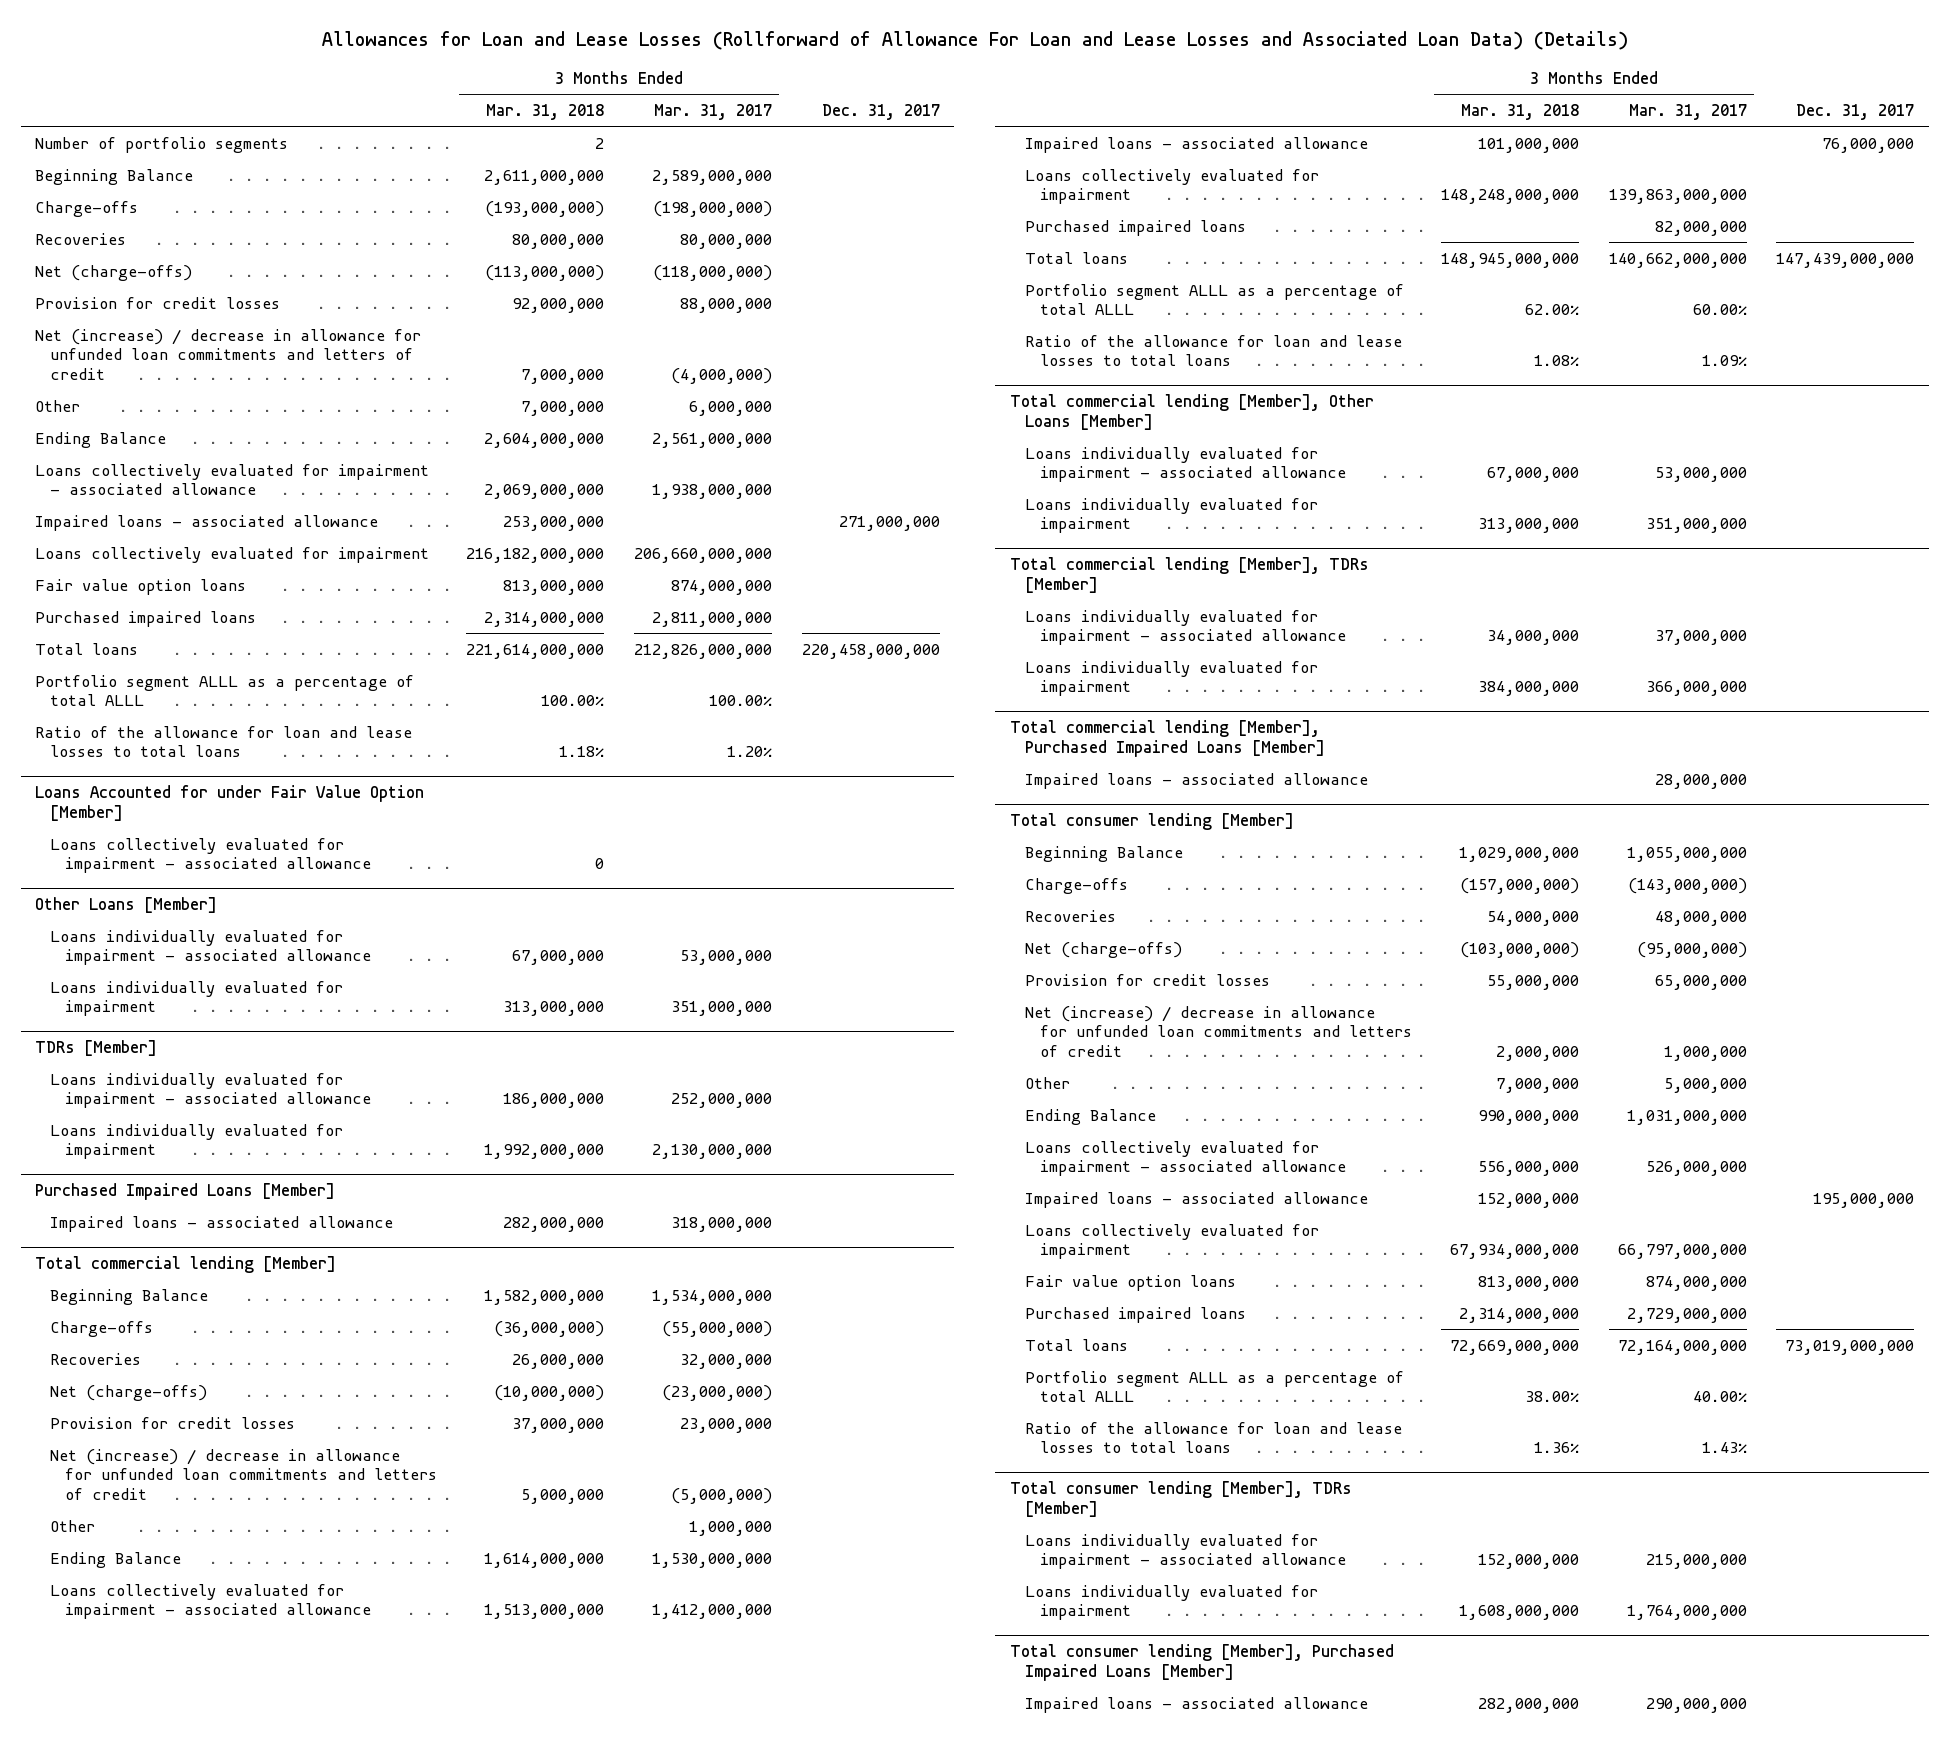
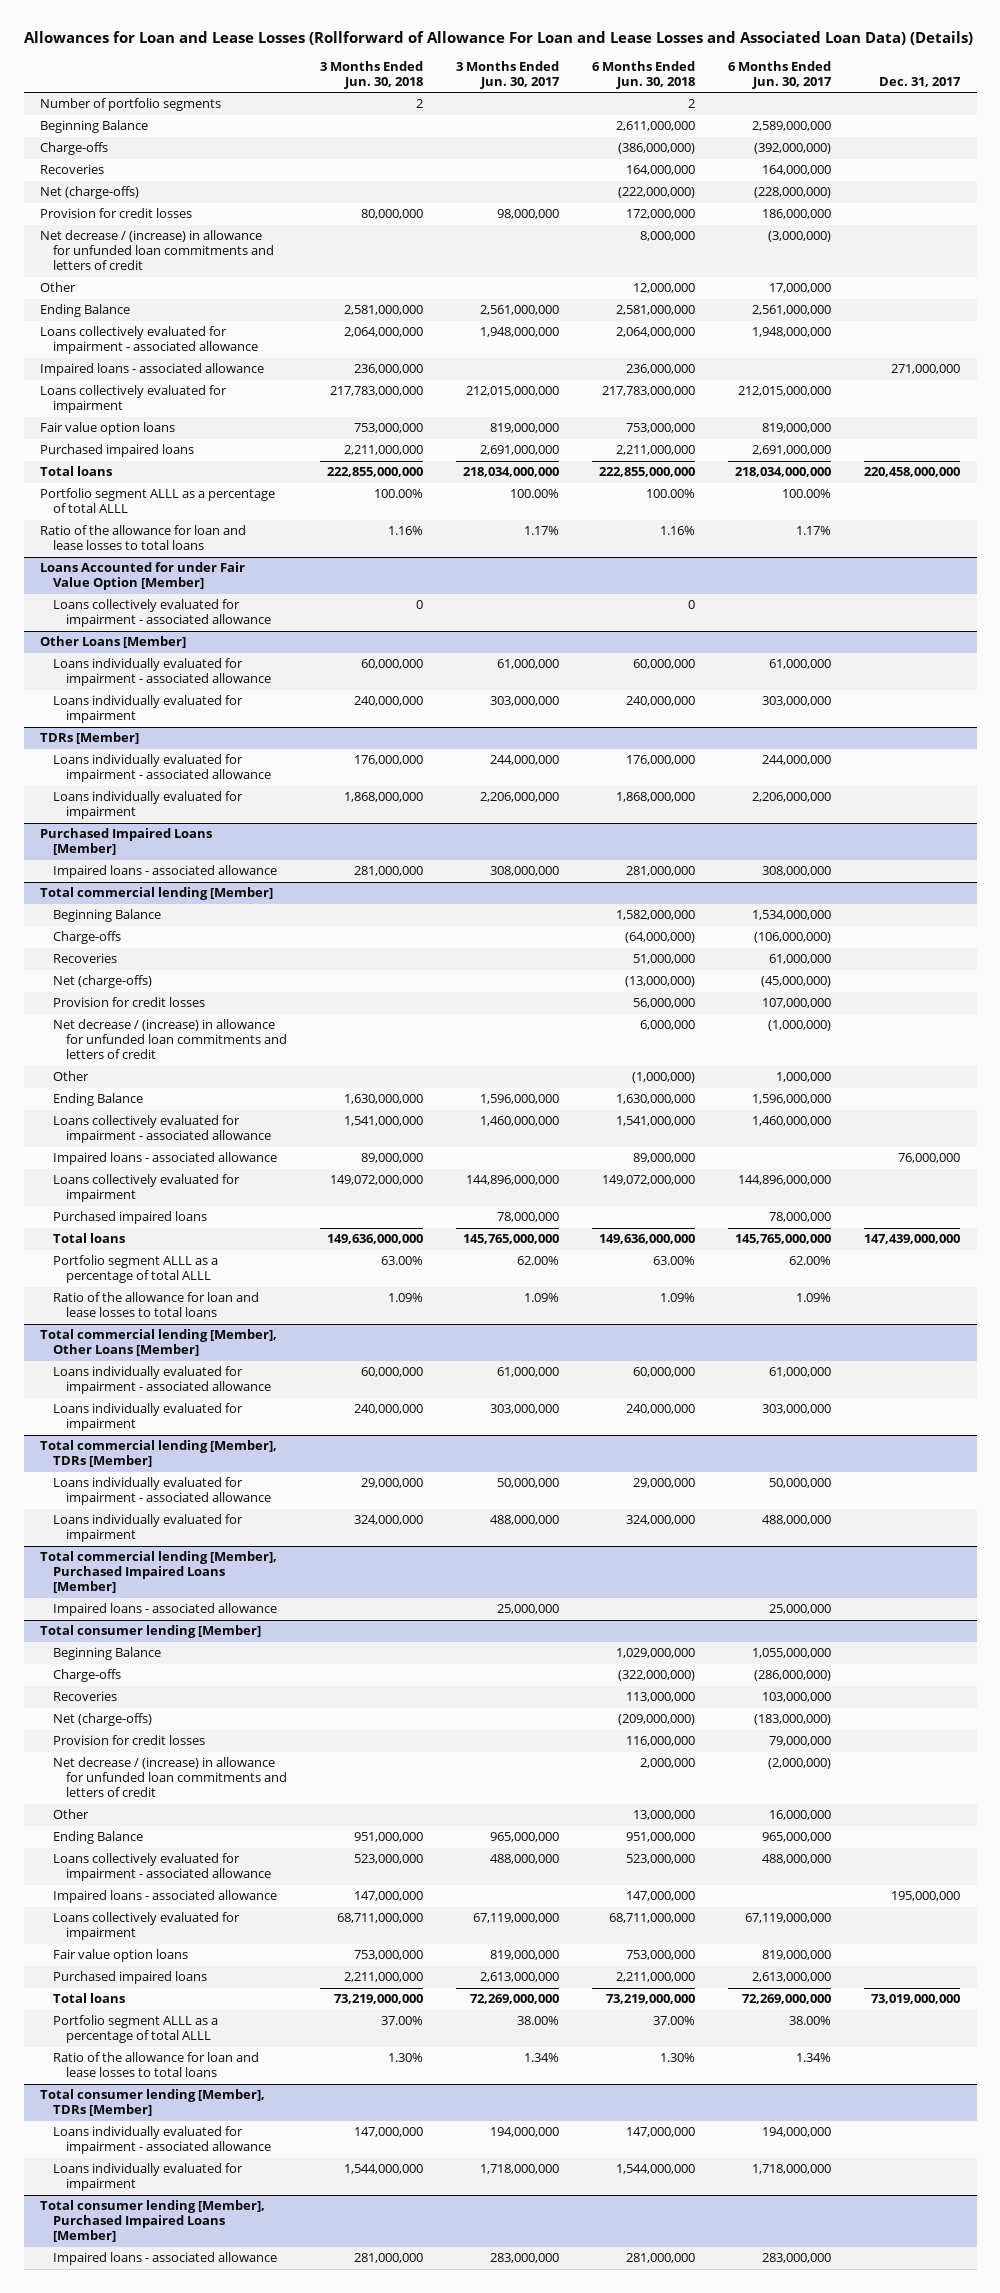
- | 3 Months Ended Mar. 31, 2018 | 3 Months Ended Mar. 31, 2017 | Dec. 31, 2017
+ | 3 Months Ended Jun. 30, 2018 | 3 Months Ended Jun. 30, 2017 | 6 Months Ended Jun. 30, 2018 | 6 Months Ended Jun. 30, 2017 | Dec. 31, 2017
- Net (increase) / decrease in allowance for unfunded loan commitments and letters of credit | 7,000,000 | (4,000,000) |
+ Net decrease / (increase) in allowance for unfunded loan commitments and letters of credit | | | 8,000,000 | (3,000,000) |
@ Total commercial lending [Member]
- Net (increase) / decrease in allowance for unfunded loan commitments and letters of credit | 5,000,000 | (5,000,000) |
+ Net decrease / (increase) in allowance for unfunded loan commitments and letters of credit | | | 6,000,000 | (1,000,000) |
@ Total consumer lending [Member]
- Net (increase) / decrease in allowance for unfunded loan commitments and letters of credit | 2,000,000 | 1,000,000 |
+ Net decrease / (increase) in allowance for unfunded loan commitments and letters of credit | | | 2,000,000 | (2,000,000) |

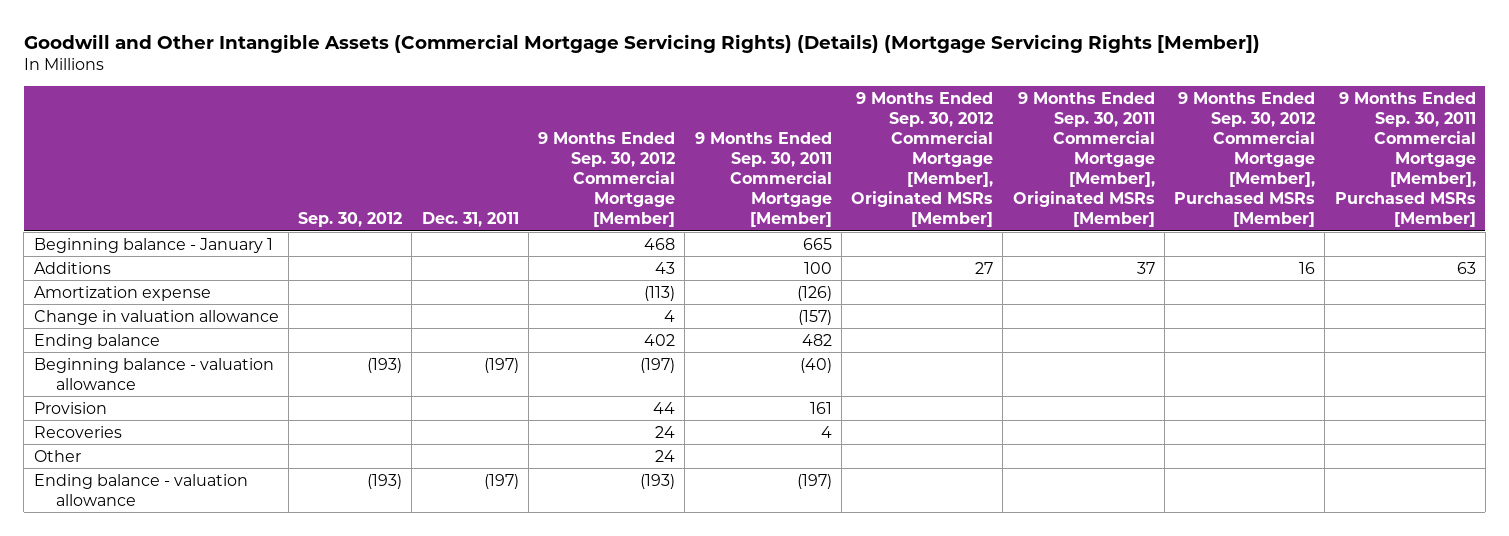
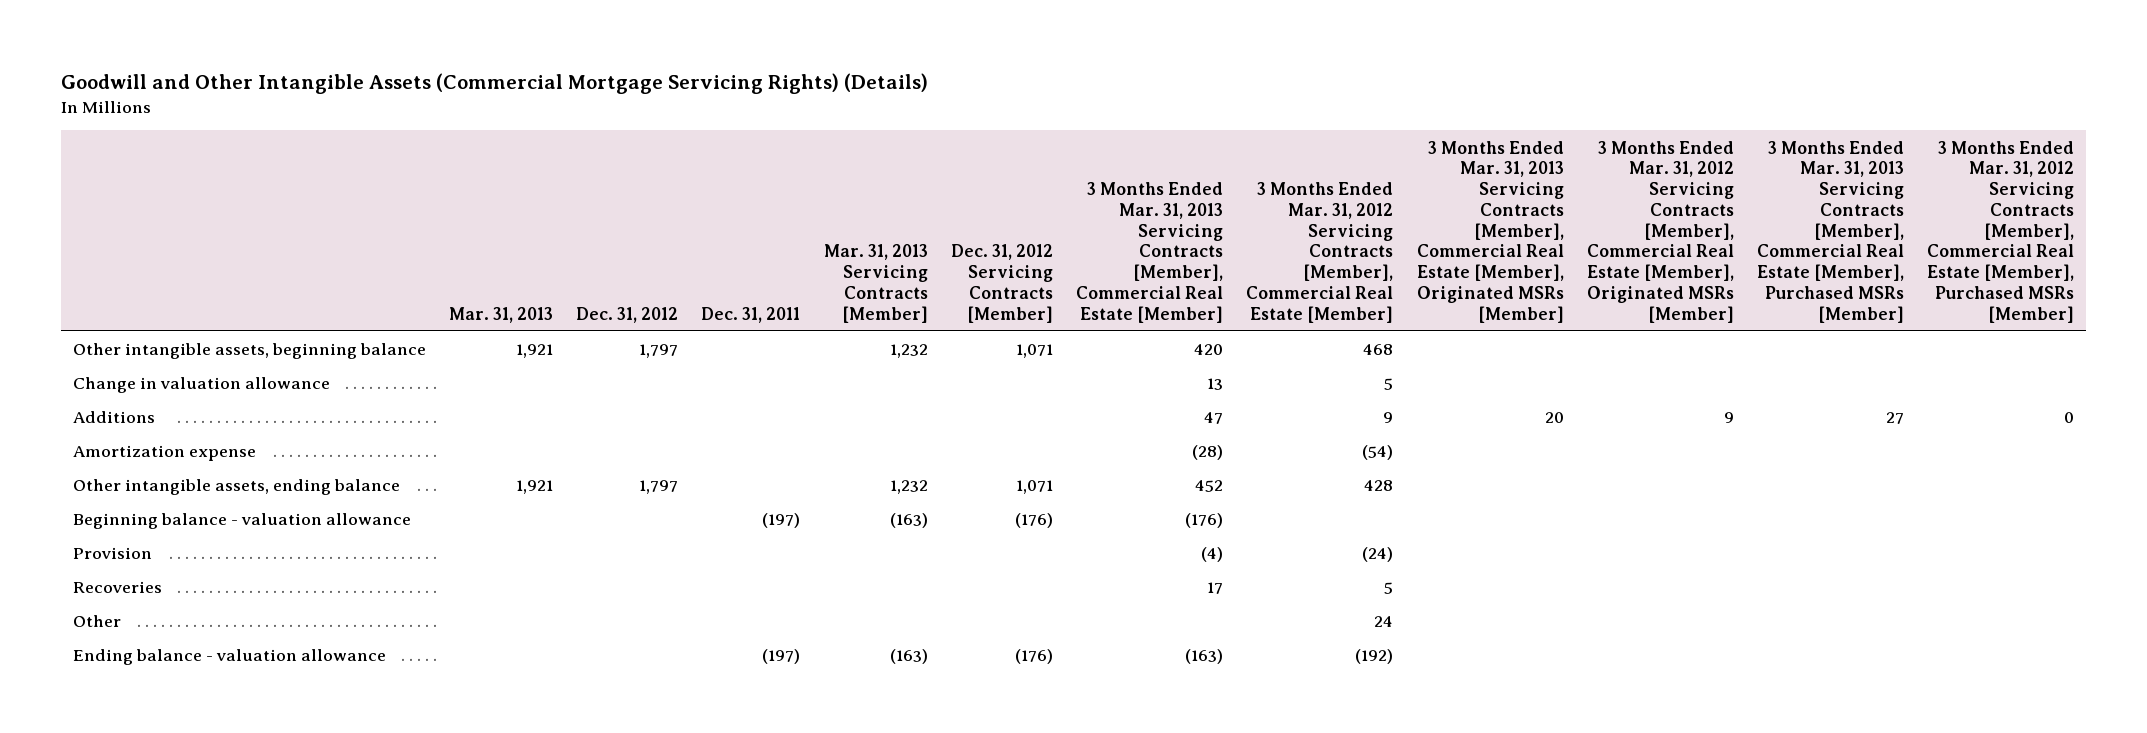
- Goodwill and Other Intangible Assets (Commercial Mortgage Servicing Rights) (Details) (Mortgage Servicing Rights [Member])
+ Goodwill and Other Intangible Assets (Commercial Mortgage Servicing Rights) (Details)
- | Sep. 30, 2012 | Dec. 31, 2011 | 9 Months Ended Sep. 30, 2012 Commercial Mortgage [Member] | 9 Months Ended Sep. 30, 2011 Commercial Mortgage [Member] | 9 Months Ended Sep. 30, 2012 Commercial Mortgage [Member], Originated MSRs [Member] | 9 Months Ended Sep. 30, 2011 Commercial Mortgage [Member], Originated MSRs [Member] | 9 Months Ended Sep. 30, 2012 Commercial Mortgage [Member], Purchased MSRs [Member] | 9 Months Ended Sep. 30, 2011 Commercial Mortgage [Member], Purchased MSRs [Member]
+ | Mar. 31, 2013 | Dec. 31, 2012 | Dec. 31, 2011 | Mar. 31, 2013 Servicing Contracts [Member] | Dec. 31, 2012 Servicing Contracts [Member] | 3 Months Ended Mar. 31, 2013 Servicing Contracts [Member], Commercial Real Estate [Member] | 3 Months Ended Mar. 31, 2012 Servicing Contracts [Member], Commercial Real Estate [Member] | 3 Months Ended Mar. 31, 2013 Servicing Contracts [Member], Commercial Real Estate [Member], Originated MSRs [Member] | 3 Months Ended Mar. 31, 2012 Servicing Contracts [Member], Commercial Real Estate [Member], Originated MSRs [Member] | 3 Months Ended Mar. 31, 2013 Servicing Contracts [Member], Commercial Real Estate [Member], Purchased MSRs [Member] | 3 Months Ended Mar. 31, 2012 Servicing Contracts [Member], Commercial Real Estate [Member], Purchased MSRs [Member]
- Beginning balance - January 1 | | | 468 | 665 | | | |
+ Other intangible assets, beginning balance | 1,921 | 1,797 | | 1,232 | 1,071 | 420 | 468 | | | |
moved up: Change in valuation allowance | | | | | | 13 | 5 | | | |
- Ending balance | | | 402 | 482 | | | |
+ Other intangible assets, ending balance | 1,921 | 1,797 | | 1,232 | 1,071 | 452 | 428 | | | |

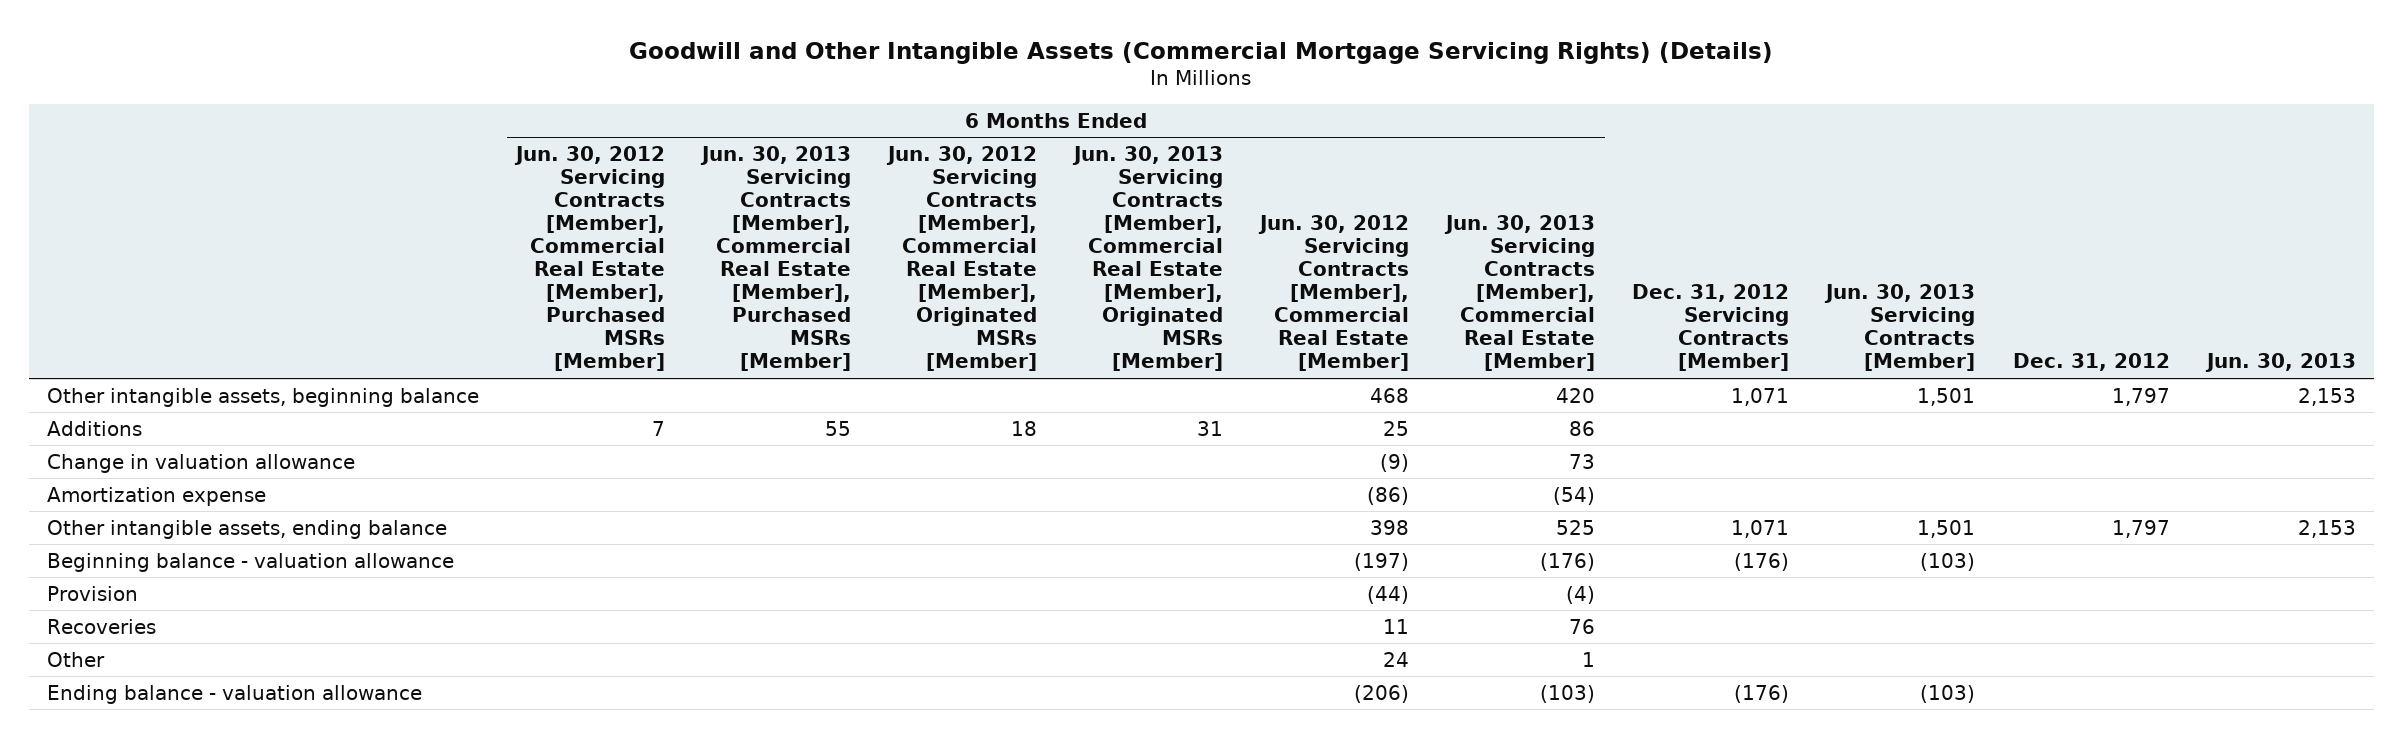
- | Mar. 31, 2013 | Dec. 31, 2012 | Dec. 31, 2011 | Mar. 31, 2013 Servicing Contracts [Member] | Dec. 31, 2012 Servicing Contracts [Member] | 3 Months Ended Mar. 31, 2013 Servicing Contracts [Member], Commercial Real Estate [Member] | 3 Months Ended Mar. 31, 2012 Servicing Contracts [Member], Commercial Real Estate [Member] | 3 Months Ended Mar. 31, 2013 Servicing Contracts [Member], Commercial Real Estate [Member], Originated MSRs [Member] | 3 Months Ended Mar. 31, 2012 Servicing Contracts [Member], Commercial Real Estate [Member], Originated MSRs [Member] | 3 Months Ended Mar. 31, 2013 Servicing Contracts [Member], Commercial Real Estate [Member], Purchased MSRs [Member] | 3 Months Ended Mar. 31, 2012 Servicing Contracts [Member], Commercial Real Estate [Member], Purchased MSRs [Member]
+ | 6 Months Ended Jun. 30, 2012 Servicing Contracts [Member], Commercial Real Estate [Member], Purchased MSRs [Member] | 6 Months Ended Jun. 30, 2013 Servicing Contracts [Member], Commercial Real Estate [Member], Purchased MSRs [Member] | 6 Months Ended Jun. 30, 2012 Servicing Contracts [Member], Commercial Real Estate [Member], Originated MSRs [Member] | 6 Months Ended Jun. 30, 2013 Servicing Contracts [Member], Commercial Real Estate [Member], Originated MSRs [Member] | 6 Months Ended Jun. 30, 2012 Servicing Contracts [Member], Commercial Real Estate [Member] | 6 Months Ended Jun. 30, 2013 Servicing Contracts [Member], Commercial Real Estate [Member] | Dec. 31, 2012 Servicing Contracts [Member] | Jun. 30, 2013 Servicing Contracts [Member] | Dec. 31, 2012 | Jun. 30, 2013
moved down: Change in valuation allowance | | | | | (9) | 73 | | | |

